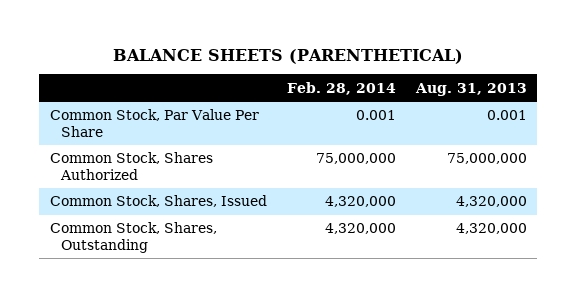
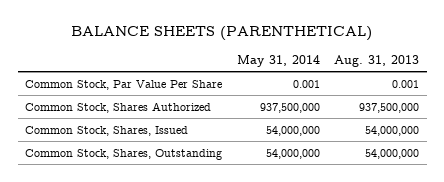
- | Feb. 28, 2014 | Aug. 31, 2013
+ | May 31, 2014 | Aug. 31, 2013
- Common Stock, Shares Authorized | 75,000,000 | 75,000,000
- Common Stock, Shares, Issued | 4,320,000 | 4,320,000
- Common Stock, Shares, Outstanding | 4,320,000 | 4,320,000
+ Common Stock, Shares Authorized | 937,500,000 | 937,500,000
+ Common Stock, Shares, Issued | 54,000,000 | 54,000,000
+ Common Stock, Shares, Outstanding | 54,000,000 | 54,000,000

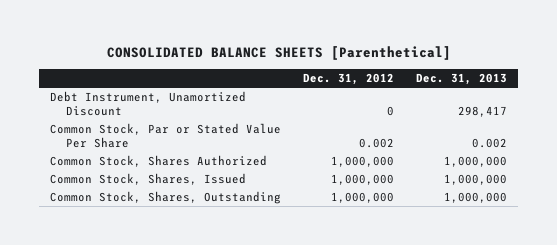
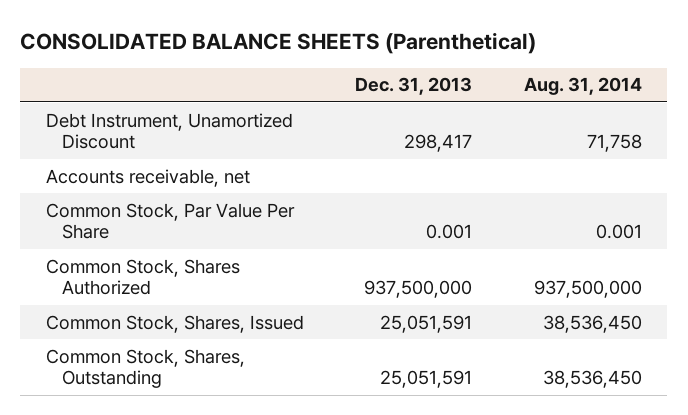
- CONSOLIDATED BALANCE SHEETS [Parenthetical]
+ CONSOLIDATED BALANCE SHEETS (Parenthetical)
- | Dec. 31, 2012 | Dec. 31, 2013
+ | Dec. 31, 2013 | Aug. 31, 2014
- Common Stock, Par or Stated Value Per Share | 0.002 | 0.002
- Common Stock, Shares Authorized | 1,000,000 | 1,000,000
- Common Stock, Shares, Issued | 1,000,000 | 1,000,000
- Common Stock, Shares, Outstanding | 1,000,000 | 1,000,000
+ Accounts receivable, net
+ Common Stock, Par Value Per Share | 0.001 | 0.001
+ Common Stock, Shares Authorized | 937,500,000 | 937,500,000
+ Common Stock, Shares, Issued | 25,051,591 | 38,536,450
+ Common Stock, Shares, Outstanding | 25,051,591 | 38,536,450

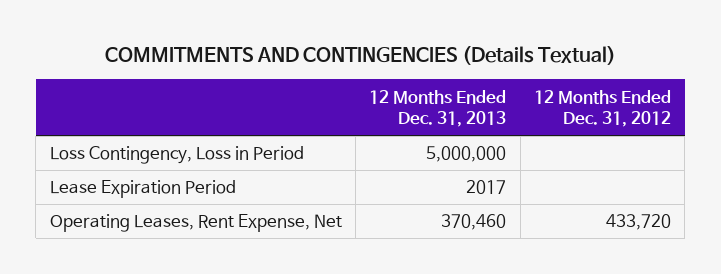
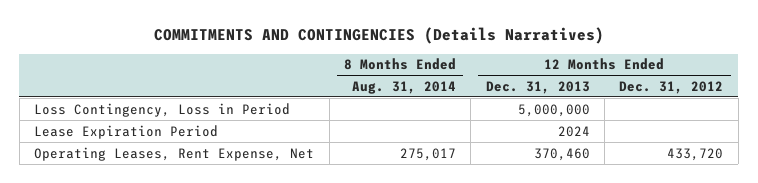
- COMMITMENTS AND CONTINGENCIES (Details Textual)
+ COMMITMENTS AND CONTINGENCIES (Details Narratives)
- | 12 Months Ended Dec. 31, 2013 | 12 Months Ended Dec. 31, 2012
+ | 8 Months Ended Aug. 31, 2014 | 12 Months Ended Dec. 31, 2013 | 12 Months Ended Dec. 31, 2012
- Lease Expiration Period | 2017 |
+ Lease Expiration Period | | 2024 |

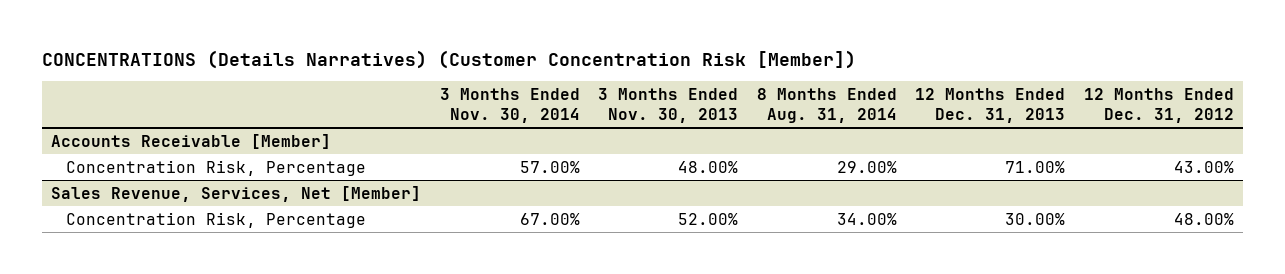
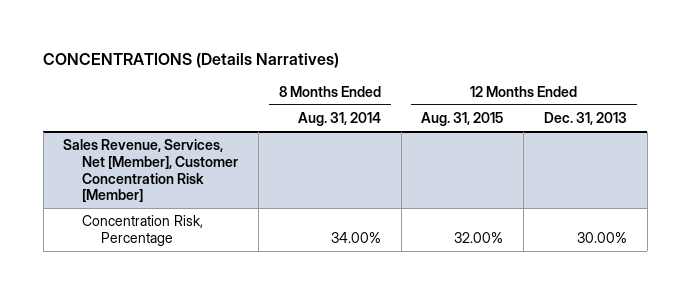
- CONCENTRATIONS (Details Narratives) (Customer Concentration Risk [Member])
+ CONCENTRATIONS (Details Narratives)
- | 3 Months Ended Nov. 30, 2014 | 3 Months Ended Nov. 30, 2013 | 8 Months Ended Aug. 31, 2014 | 12 Months Ended Dec. 31, 2013 | 12 Months Ended Dec. 31, 2012
+ | 8 Months Ended Aug. 31, 2014 | 12 Months Ended Aug. 31, 2015 | 12 Months Ended Dec. 31, 2013
- Accounts Receivable [Member]
- Concentration Risk, Percentage | 57.00% | 48.00% | 29.00% | 71.00% | 43.00%
- Sales Revenue, Services, Net [Member]
+ Sales Revenue, Services, Net [Member], Customer Concentration Risk [Member]

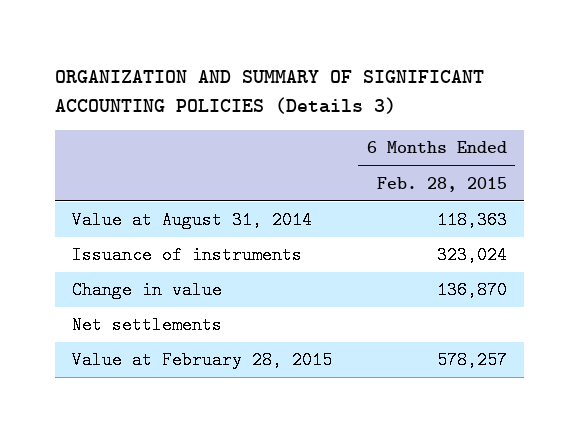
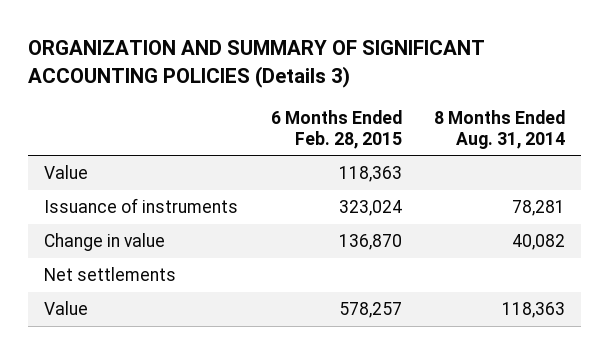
- | 6 Months Ended Feb. 28, 2015
+ | 6 Months Ended Feb. 28, 2015 | 8 Months Ended Aug. 31, 2014
- Value at August 31, 2014 | 118,363
+ Value | 118,363 |
- Value at February 28, 2015 | 578,257
+ Value | 578,257 | 118,363

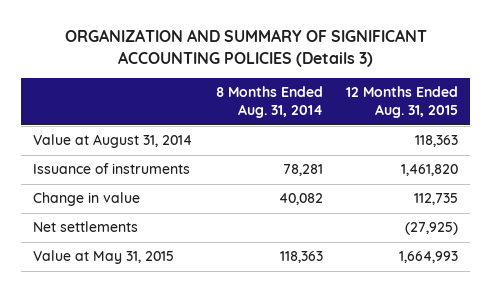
- | 6 Months Ended Feb. 28, 2015 | 8 Months Ended Aug. 31, 2014
+ | 8 Months Ended Aug. 31, 2014 | 12 Months Ended Aug. 31, 2015
- Value | 118,363 |
+ Value at August 31, 2014 | | 118,363
- Value | 578,257 | 118,363
+ Value at May 31, 2015 | 118,363 | 1,664,993

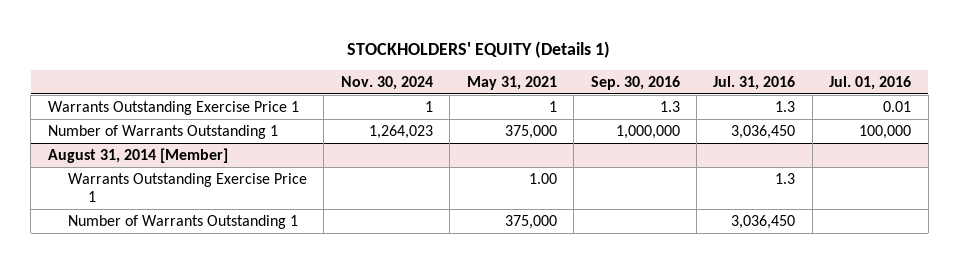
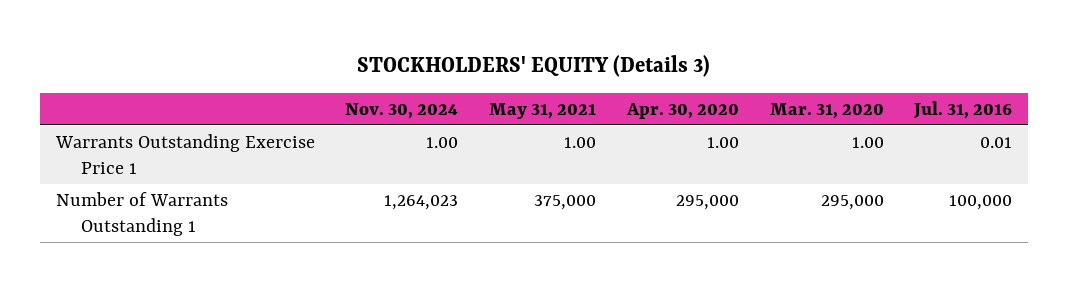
- STOCKHOLDERS' EQUITY (Details 1)
+ STOCKHOLDERS' EQUITY (Details 3)
- | Nov. 30, 2024 | May 31, 2021 | Sep. 30, 2016 | Jul. 31, 2016 | Jul. 01, 2016
+ | Nov. 30, 2024 | May 31, 2021 | Apr. 30, 2020 | Mar. 31, 2020 | Jul. 31, 2016
- Warrants Outstanding Exercise Price 1 | 1 | 1 | 1.3 | 1.3 | 0.01
- Number of Warrants Outstanding 1 | 1,264,023 | 375,000 | 1,000,000 | 3,036,450 | 100,000
- August 31, 2014 [Member]
- Warrants Outstanding Exercise Price 1 | | 1.00 | | 1.3 |
- Number of Warrants Outstanding 1 | | 375,000 | | 3,036,450 |
+ Warrants Outstanding Exercise Price 1 | 1.00 | 1.00 | 1.00 | 1.00 | 0.01
+ Number of Warrants Outstanding 1 | 1,264,023 | 375,000 | 295,000 | 295,000 | 100,000

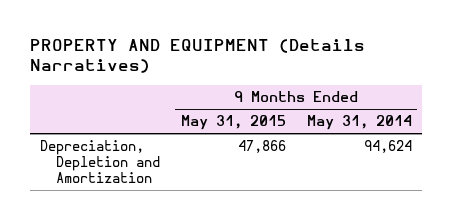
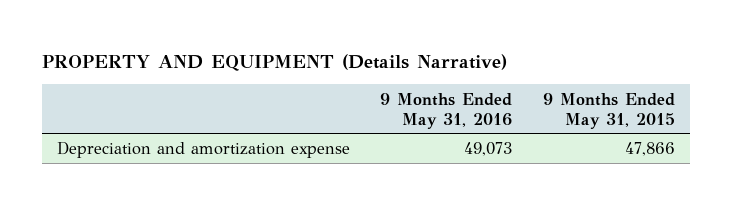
- PROPERTY AND EQUIPMENT (Details Narratives)
+ PROPERTY AND EQUIPMENT (Details Narrative)
- | 9 Months Ended May 31, 2015 | 9 Months Ended May 31, 2014
+ | 9 Months Ended May 31, 2016 | 9 Months Ended May 31, 2015
- Depreciation, Depletion and Amortization | 47,866 | 94,624
+ Depreciation and amortization expense | 49,073 | 47,866

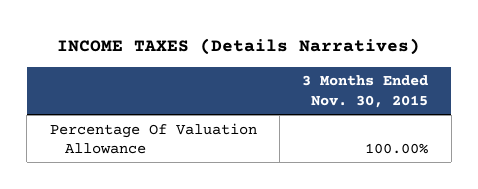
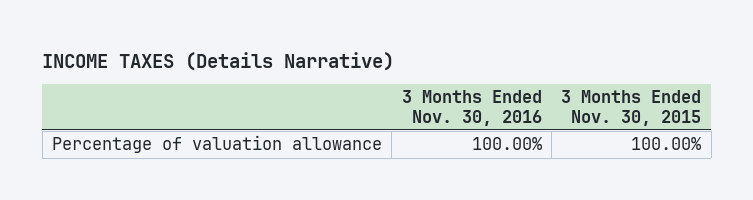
- INCOME TAXES (Details Narratives)
+ INCOME TAXES (Details Narrative)
- | 3 Months Ended Nov. 30, 2015
+ | 3 Months Ended Nov. 30, 2016 | 3 Months Ended Nov. 30, 2015
- Percentage Of Valuation Allowance | 100.00%
+ Percentage of valuation allowance | 100.00% | 100.00%

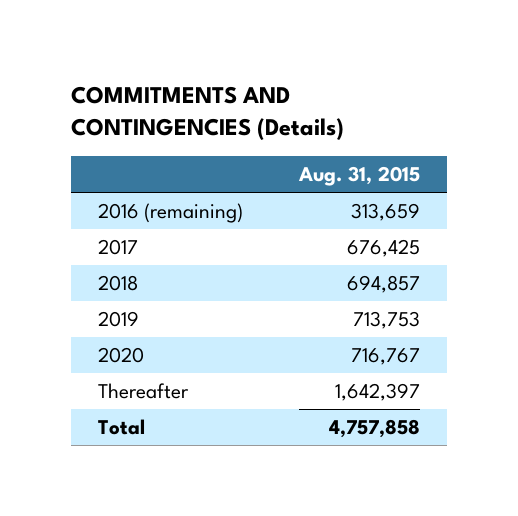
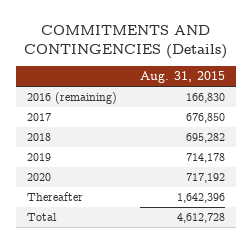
- 2016 (remaining) | 313,659
- 2017 | 676,425
- 2018 | 694,857
- 2019 | 713,753
- 2020 | 716,767
- Thereafter | 1,642,397
- Total | 4,757,858
+ 2016 (remaining) | 166,830
+ 2017 | 676,850
+ 2018 | 695,282
+ 2019 | 714,178
+ 2020 | 717,192
+ Thereafter | 1,642,396
+ Total | 4,612,728

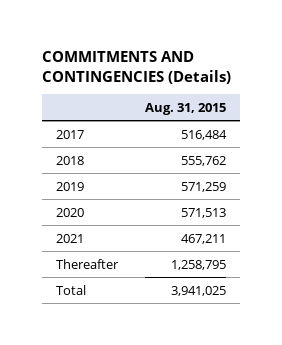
- 2016 (remaining) | 166,830
- 2017 | 676,850
- 2018 | 695,282
- 2019 | 714,178
- 2020 | 717,192
- Thereafter | 1,642,396
- Total | 4,612,728
+ 2017 | 516,484
+ 2018 | 555,762
+ 2019 | 571,259
+ 2020 | 571,513
+ 2021 | 467,211
+ Thereafter | 1,258,795
+ Total | 3,941,025

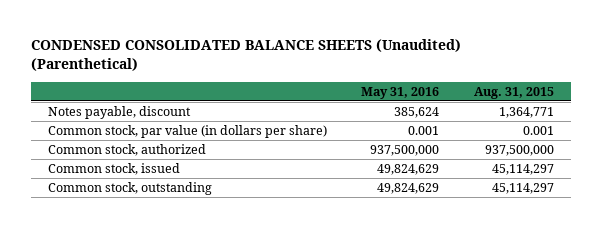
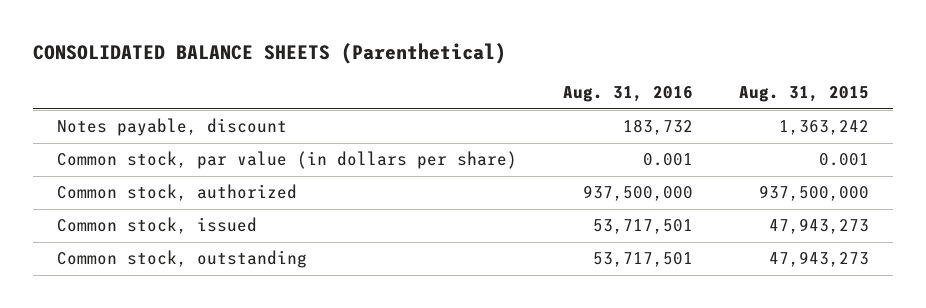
- CONDENSED CONSOLIDATED BALANCE SHEETS (Unaudited) (Parenthetical)
+ CONSOLIDATED BALANCE SHEETS (Parenthetical)
- | May 31, 2016 | Aug. 31, 2015
+ | Aug. 31, 2016 | Aug. 31, 2015
- Notes payable, discount | 385,624 | 1,364,771
+ Notes payable, discount | 183,732 | 1,363,242
- Common stock, issued | 49,824,629 | 45,114,297
- Common stock, outstanding | 49,824,629 | 45,114,297
+ Common stock, issued | 53,717,501 | 47,943,273
+ Common stock, outstanding | 53,717,501 | 47,943,273

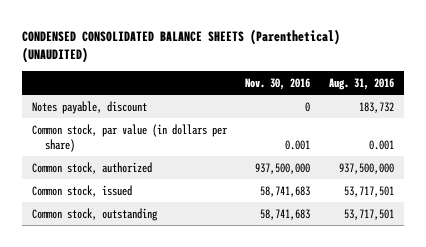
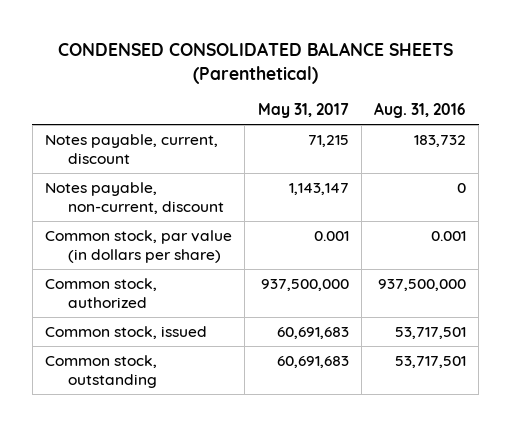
- CONDENSED CONSOLIDATED BALANCE SHEETS (Parenthetical) (UNAUDITED)
+ CONDENSED CONSOLIDATED BALANCE SHEETS (Parenthetical)
- | Nov. 30, 2016 | Aug. 31, 2016
+ | May 31, 2017 | Aug. 31, 2016
- Notes payable, discount | 0 | 183,732
+ Notes payable, current, discount | 71,215 | 183,732
+ Notes payable, non-current, discount | 1,143,147 | 0

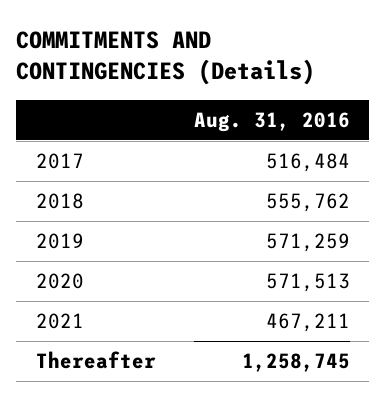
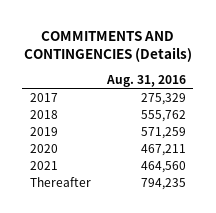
- 2017 | 516,484
+ 2017 | 275,329
- 2020 | 571,513
- 2021 | 467,211
- Thereafter | 1,258,745
+ 2020 | 467,211
+ 2021 | 464,560
+ Thereafter | 794,235

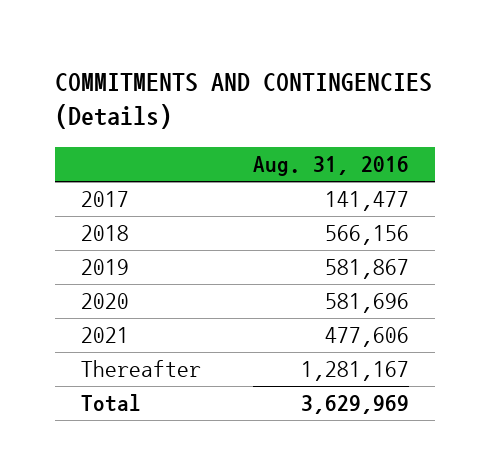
- 2017 | 275,329
- 2018 | 555,762
- 2019 | 571,259
- 2020 | 467,211
- 2021 | 464,560
- Thereafter | 794,235
+ 2017 | 141,477
+ 2018 | 566,156
+ 2019 | 581,867
+ 2020 | 581,696
+ 2021 | 477,606
+ Thereafter | 1,281,167
+ Total | 3,629,969

